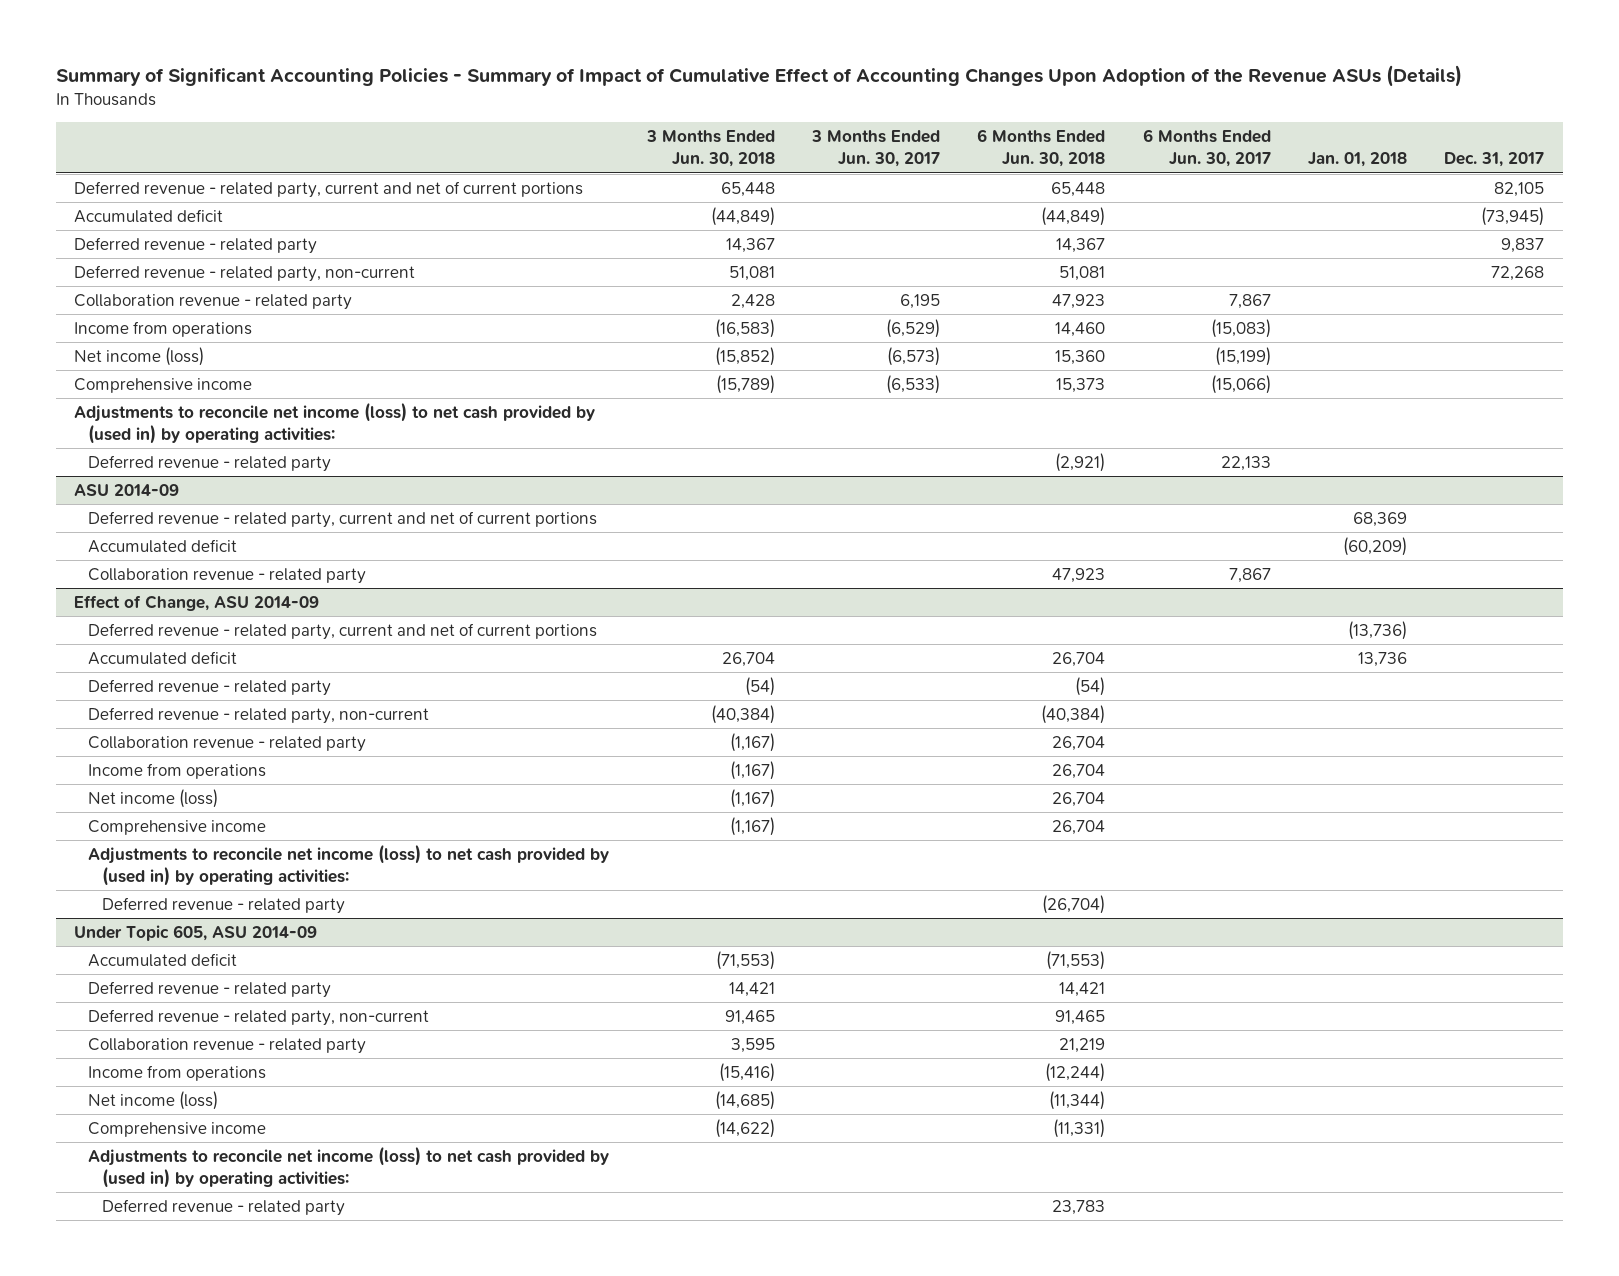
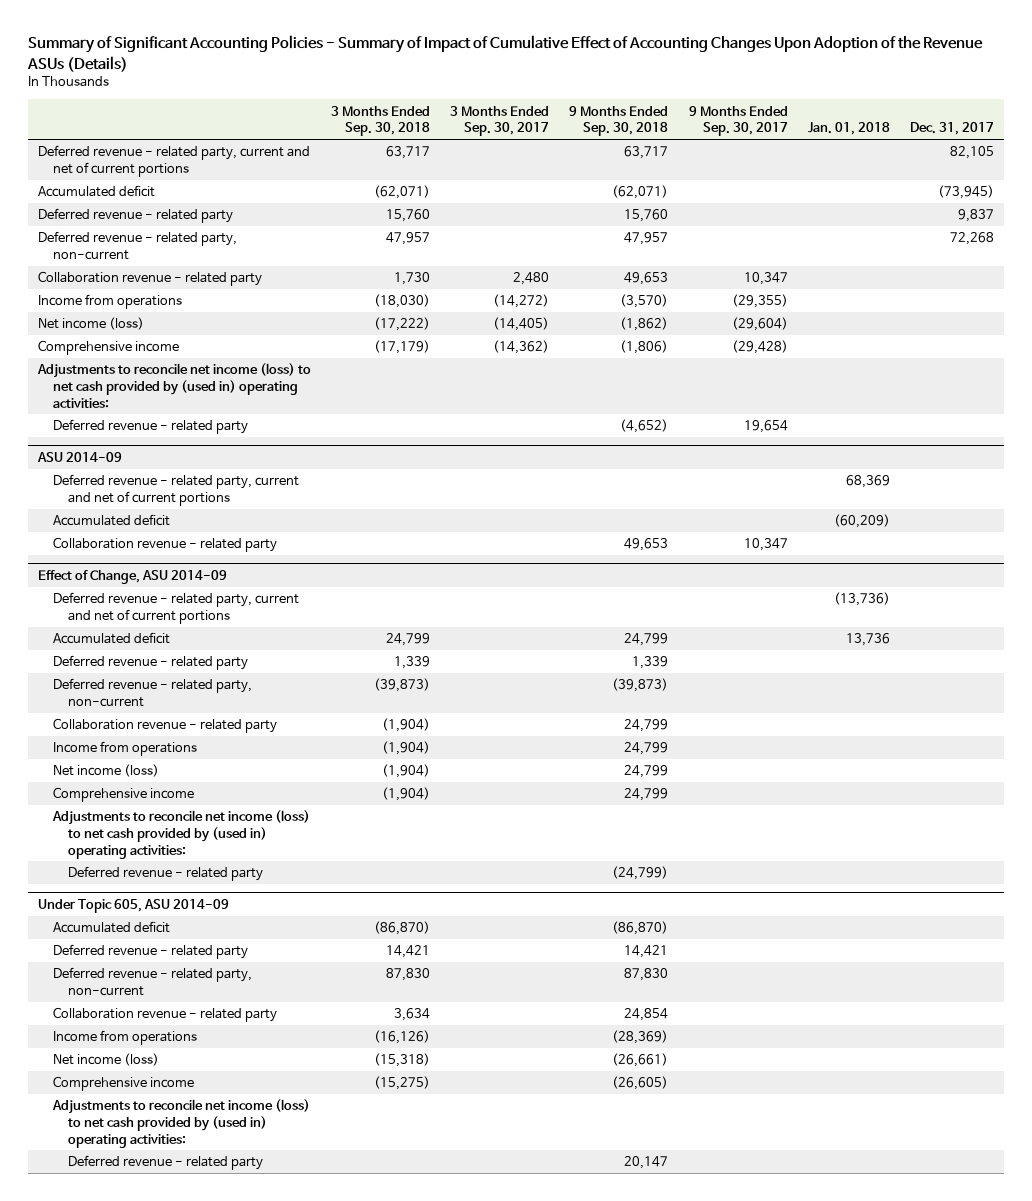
- | 3 Months Ended Jun. 30, 2018 | 3 Months Ended Jun. 30, 2017 | 6 Months Ended Jun. 30, 2018 | 6 Months Ended Jun. 30, 2017 | Jan. 01, 2018 | Dec. 31, 2017
+ | 3 Months Ended Sep. 30, 2018 | 3 Months Ended Sep. 30, 2017 | 9 Months Ended Sep. 30, 2018 | 9 Months Ended Sep. 30, 2017 | Jan. 01, 2018 | Dec. 31, 2017
- Adjustments to reconcile net income (loss) to net cash provided by (used in) by operating activities:
+ Adjustments to reconcile net income (loss) to net cash provided by (used in) operating activities:
@ Effect of Change, ASU 2014-09
- Adjustments to reconcile net income (loss) to net cash provided by (used in) by operating activities:
+ Adjustments to reconcile net income (loss) to net cash provided by (used in) operating activities:
@ Under Topic 605, ASU 2014-09
- Adjustments to reconcile net income (loss) to net cash provided by (used in) by operating activities:
+ Adjustments to reconcile net income (loss) to net cash provided by (used in) operating activities:

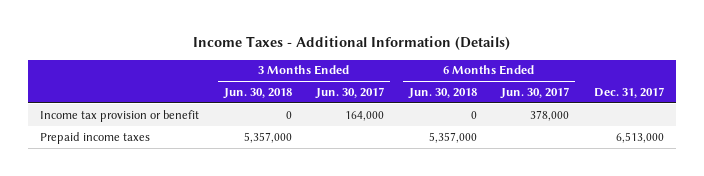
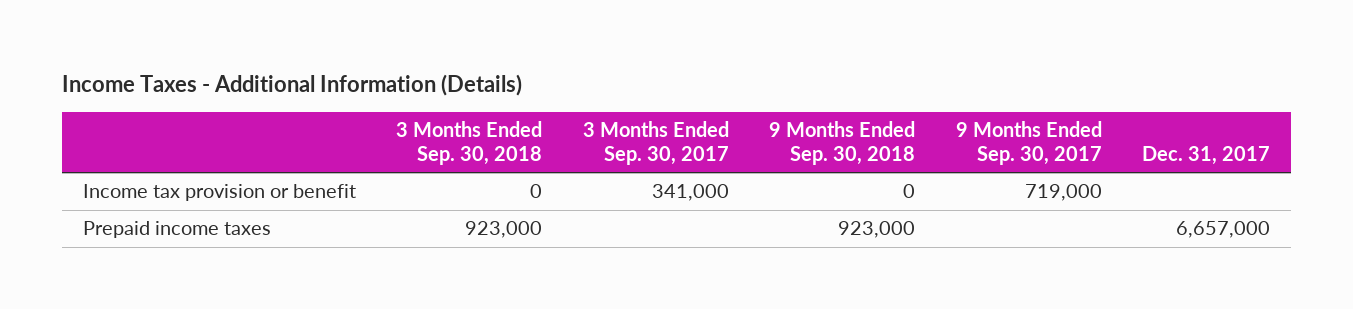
- | 3 Months Ended Jun. 30, 2018 | 3 Months Ended Jun. 30, 2017 | 6 Months Ended Jun. 30, 2018 | 6 Months Ended Jun. 30, 2017 | Dec. 31, 2017
+ | 3 Months Ended Sep. 30, 2018 | 3 Months Ended Sep. 30, 2017 | 9 Months Ended Sep. 30, 2018 | 9 Months Ended Sep. 30, 2017 | Dec. 31, 2017
- Prepaid income taxes | 5,357,000 | | 5,357,000 | | 6,513,000
+ Prepaid income taxes | 923,000 | | 923,000 | | 6,657,000

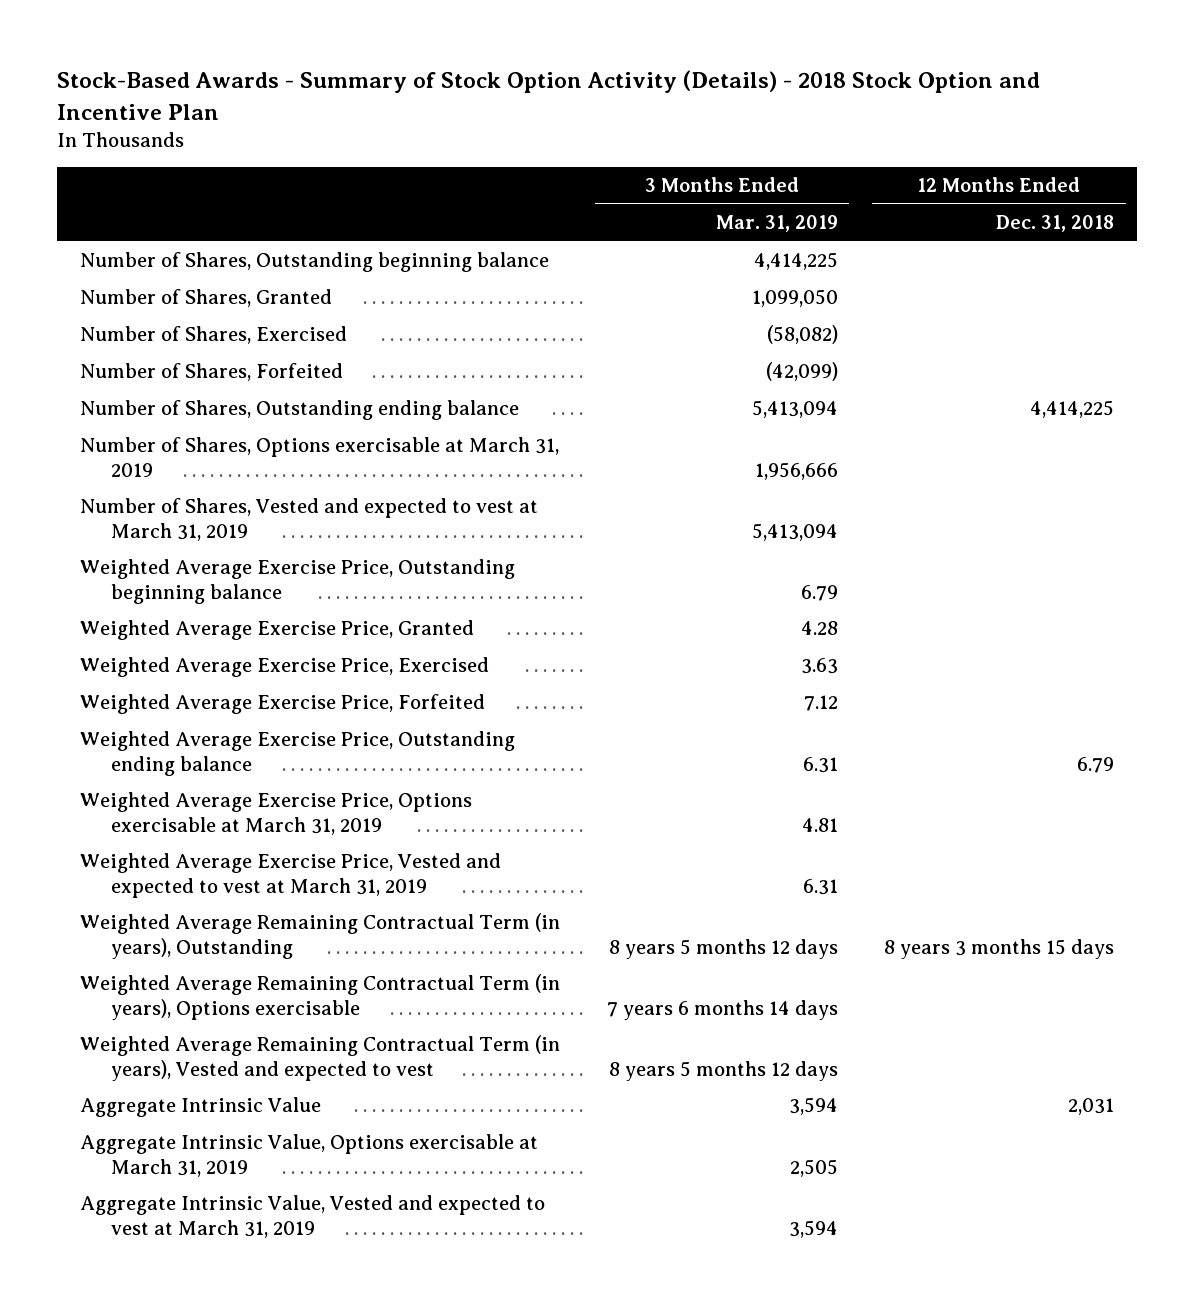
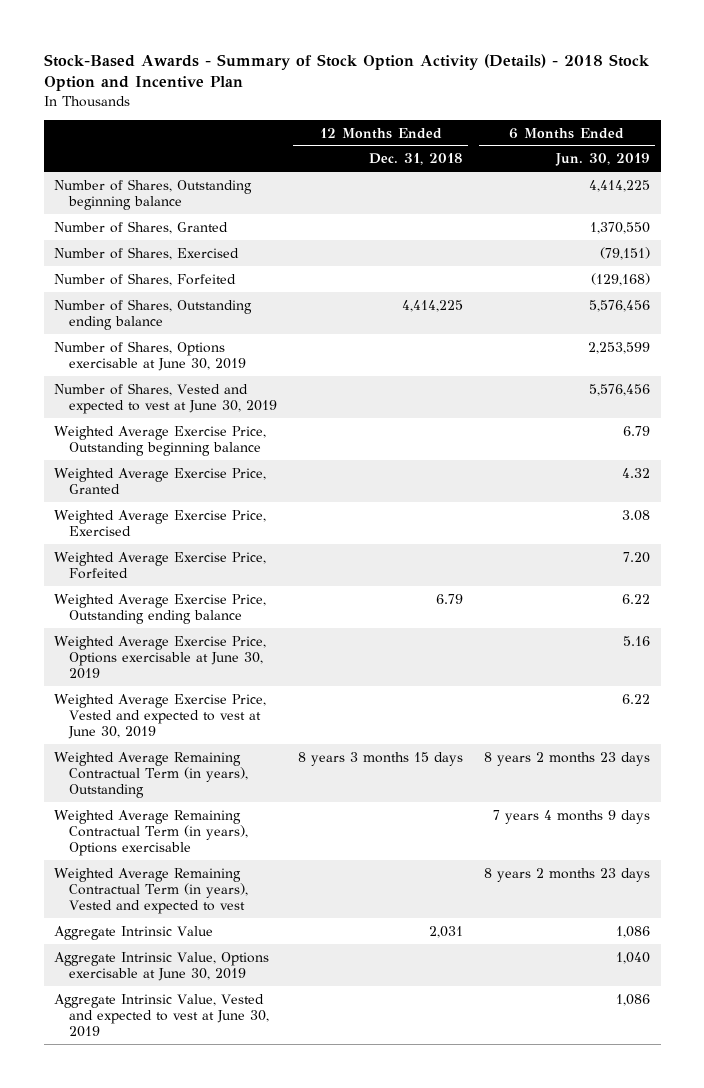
- | 3 Months Ended Mar. 31, 2019 | 12 Months Ended Dec. 31, 2018
+ | 12 Months Ended Dec. 31, 2018 | 6 Months Ended Jun. 30, 2019
- Number of Shares, Options exercisable at March 31, 2019 | 1,956,666 |
- Number of Shares, Vested and expected to vest at March 31, 2019 | 5,413,094 |
+ Number of Shares, Options exercisable at June 30, 2019 | | 2,253,599
+ Number of Shares, Vested and expected to vest at June 30, 2019 | | 5,576,456
- Weighted Average Exercise Price, Options exercisable at March 31, 2019 | 4.81 |
- Weighted Average Exercise Price, Vested and expected to vest at March 31, 2019 | 6.31 |
+ Weighted Average Exercise Price, Options exercisable at June 30, 2019 | | 5.16
+ Weighted Average Exercise Price, Vested and expected to vest at June 30, 2019 | | 6.22
- Aggregate Intrinsic Value, Options exercisable at March 31, 2019 | 2,505 |
- Aggregate Intrinsic Value, Vested and expected to vest at March 31, 2019 | 3,594 |
+ Aggregate Intrinsic Value, Options exercisable at June 30, 2019 | | 1,040
+ Aggregate Intrinsic Value, Vested and expected to vest at June 30, 2019 | | 1,086

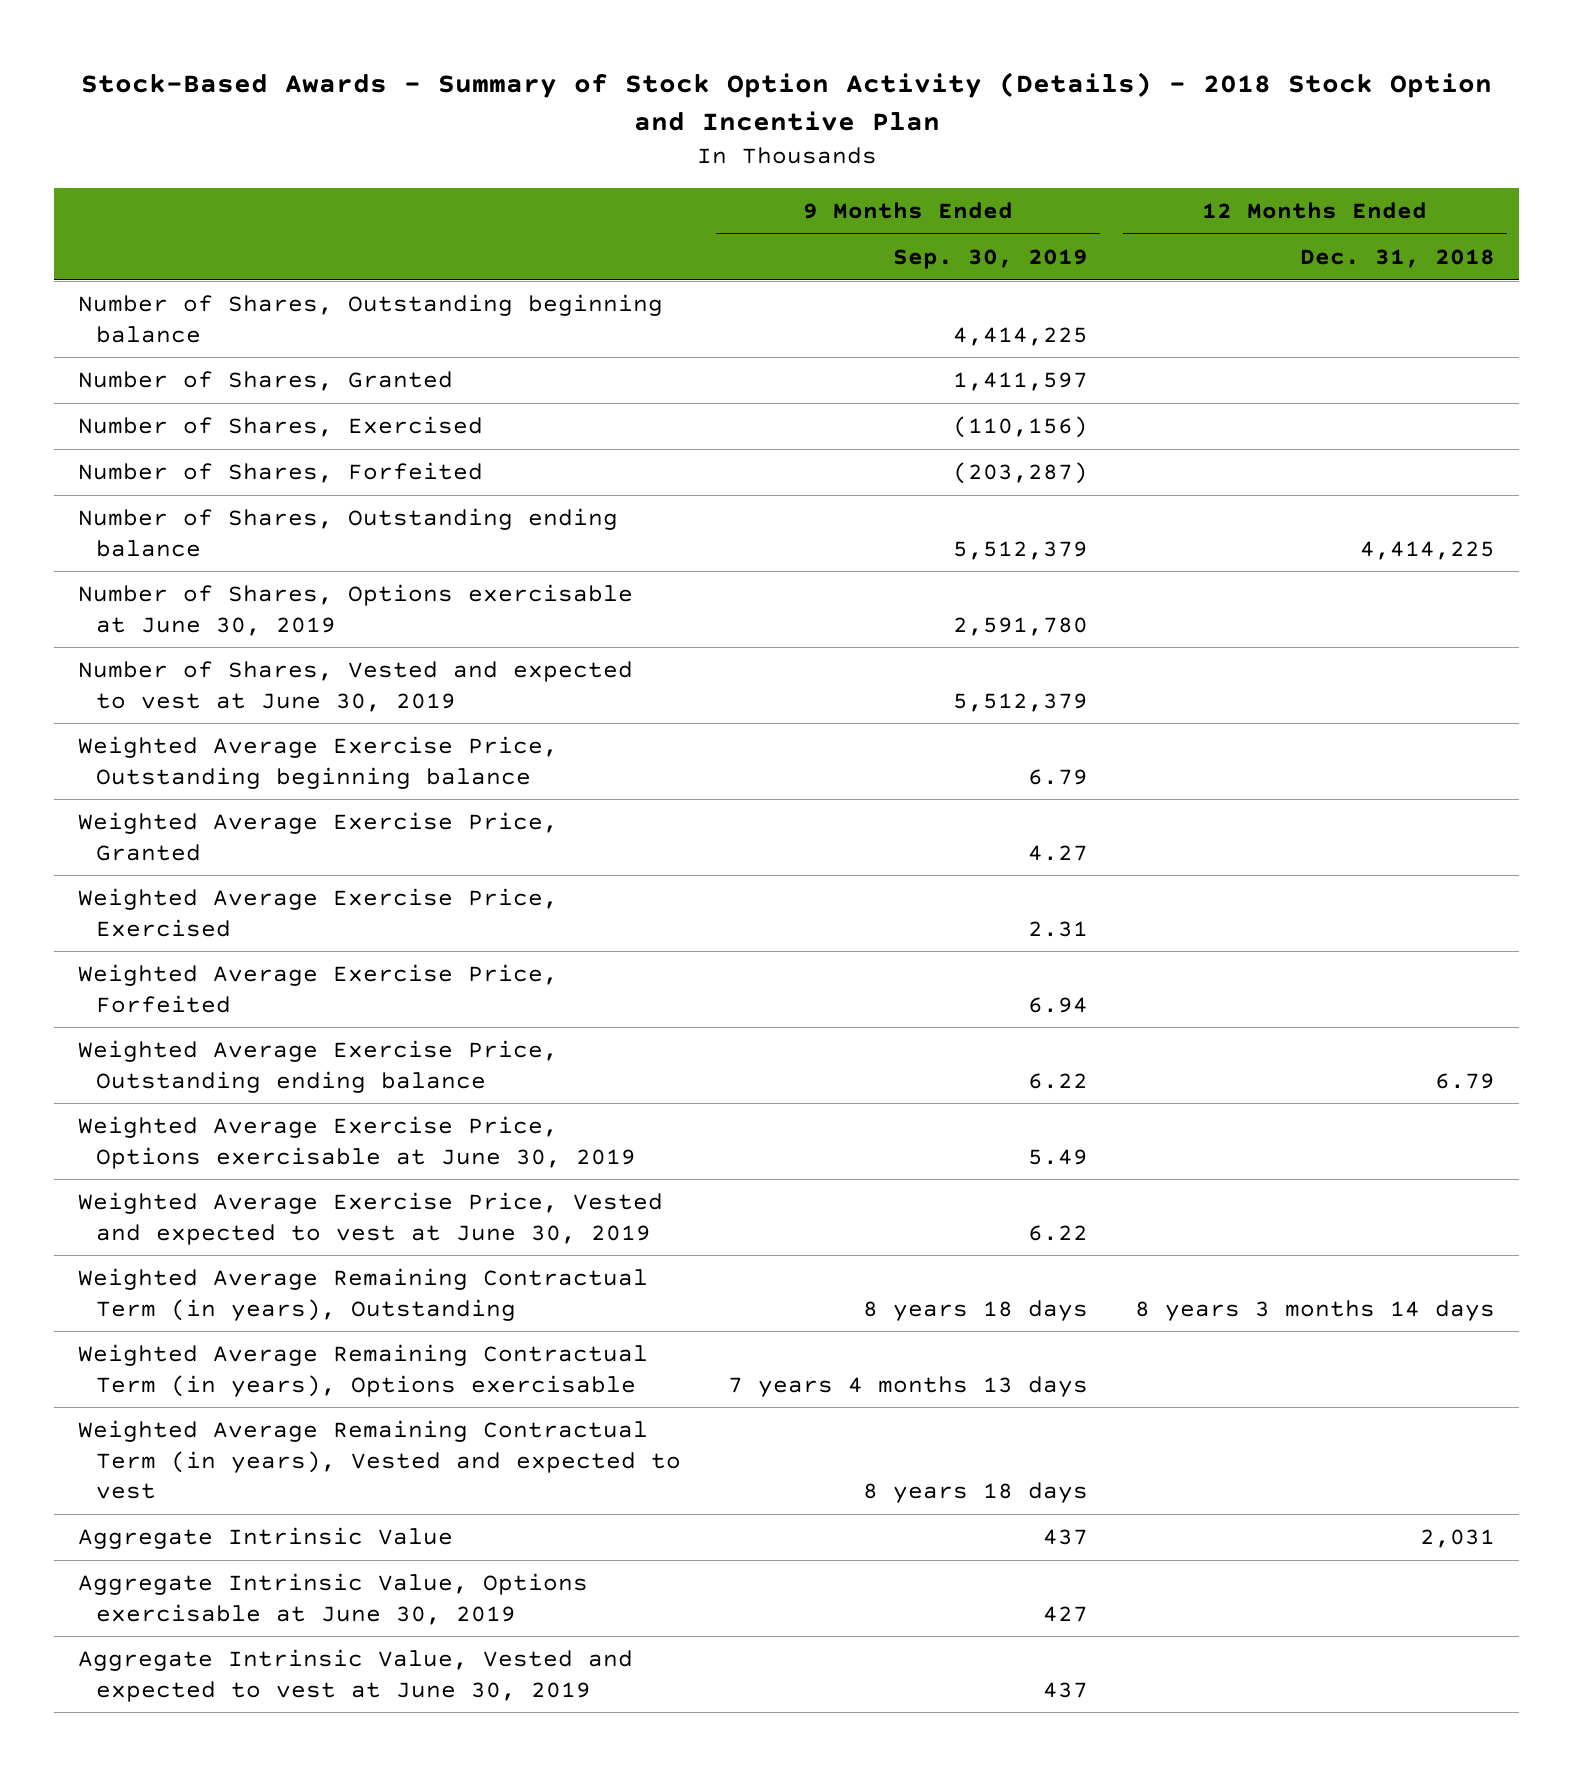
- | 12 Months Ended Dec. 31, 2018 | 6 Months Ended Jun. 30, 2019
+ | 9 Months Ended Sep. 30, 2019 | 12 Months Ended Dec. 31, 2018
- Weighted Average Remaining Contractual Term (in years), Outstanding | 8 years 3 months 15 days | 8 years 2 months 23 days
+ Weighted Average Remaining Contractual Term (in years), Outstanding | 8 years 18 days | 8 years 3 months 14 days

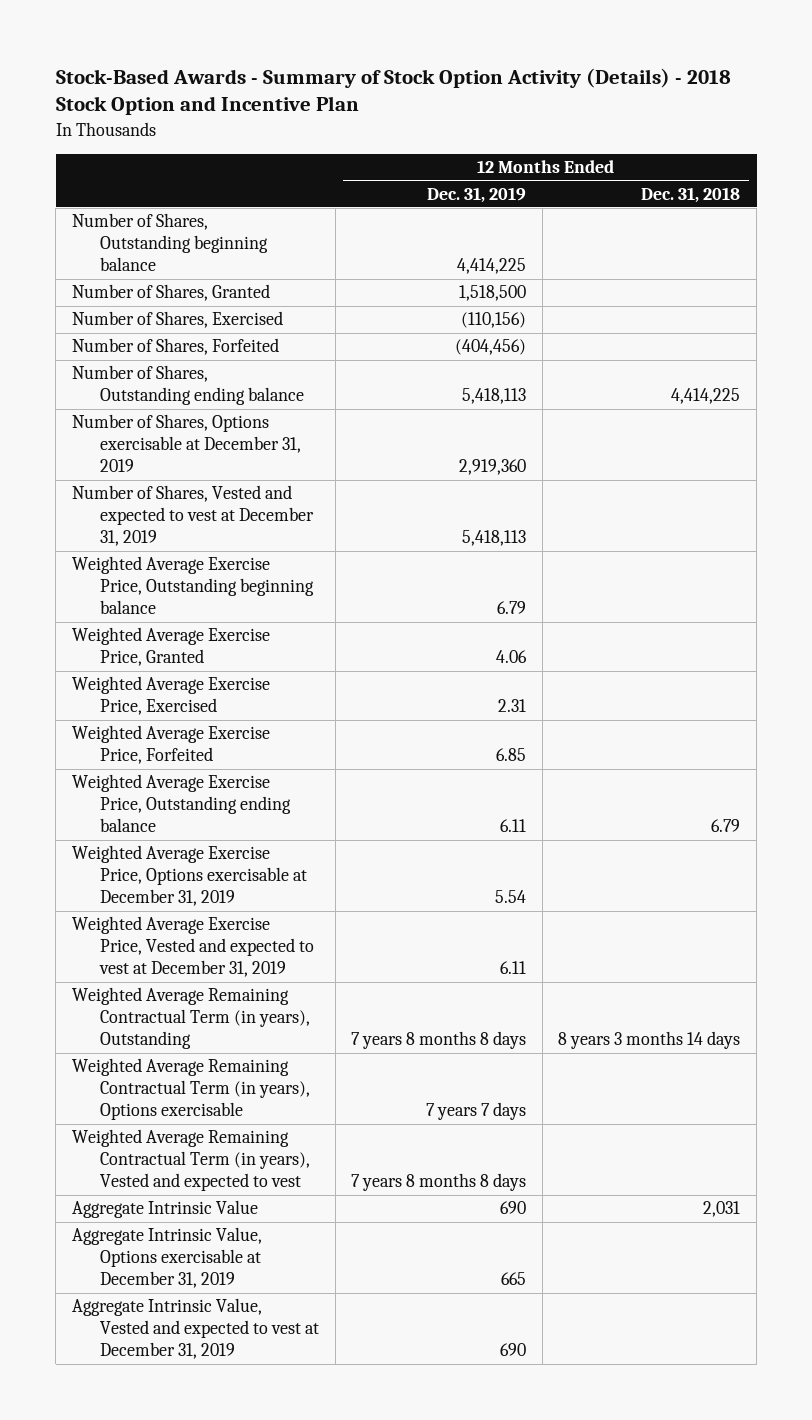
- | 9 Months Ended Sep. 30, 2019 | 12 Months Ended Dec. 31, 2018
+ | 12 Months Ended Dec. 31, 2019 | 12 Months Ended Dec. 31, 2018
- Number of Shares, Options exercisable at June 30, 2019 | 2,591,780 |
- Number of Shares, Vested and expected to vest at June 30, 2019 | 5,512,379 |
+ Number of Shares, Options exercisable at December 31, 2019 | 2,919,360 |
+ Number of Shares, Vested and expected to vest at December 31, 2019 | 5,418,113 |
- Weighted Average Exercise Price, Options exercisable at June 30, 2019 | 5.49 |
- Weighted Average Exercise Price, Vested and expected to vest at June 30, 2019 | 6.22 |
+ Weighted Average Exercise Price, Options exercisable at December 31, 2019 | 5.54 |
+ Weighted Average Exercise Price, Vested and expected to vest at December 31, 2019 | 6.11 |
- Aggregate Intrinsic Value, Options exercisable at June 30, 2019 | 427 |
- Aggregate Intrinsic Value, Vested and expected to vest at June 30, 2019 | 437 |
+ Aggregate Intrinsic Value, Options exercisable at December 31, 2019 | 665 |
+ Aggregate Intrinsic Value, Vested and expected to vest at December 31, 2019 | 690 |

